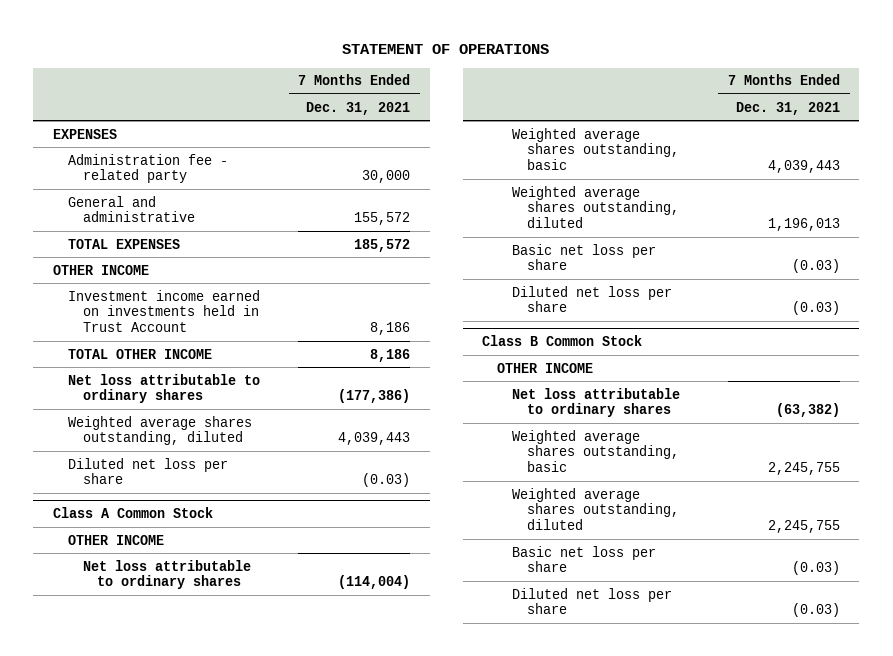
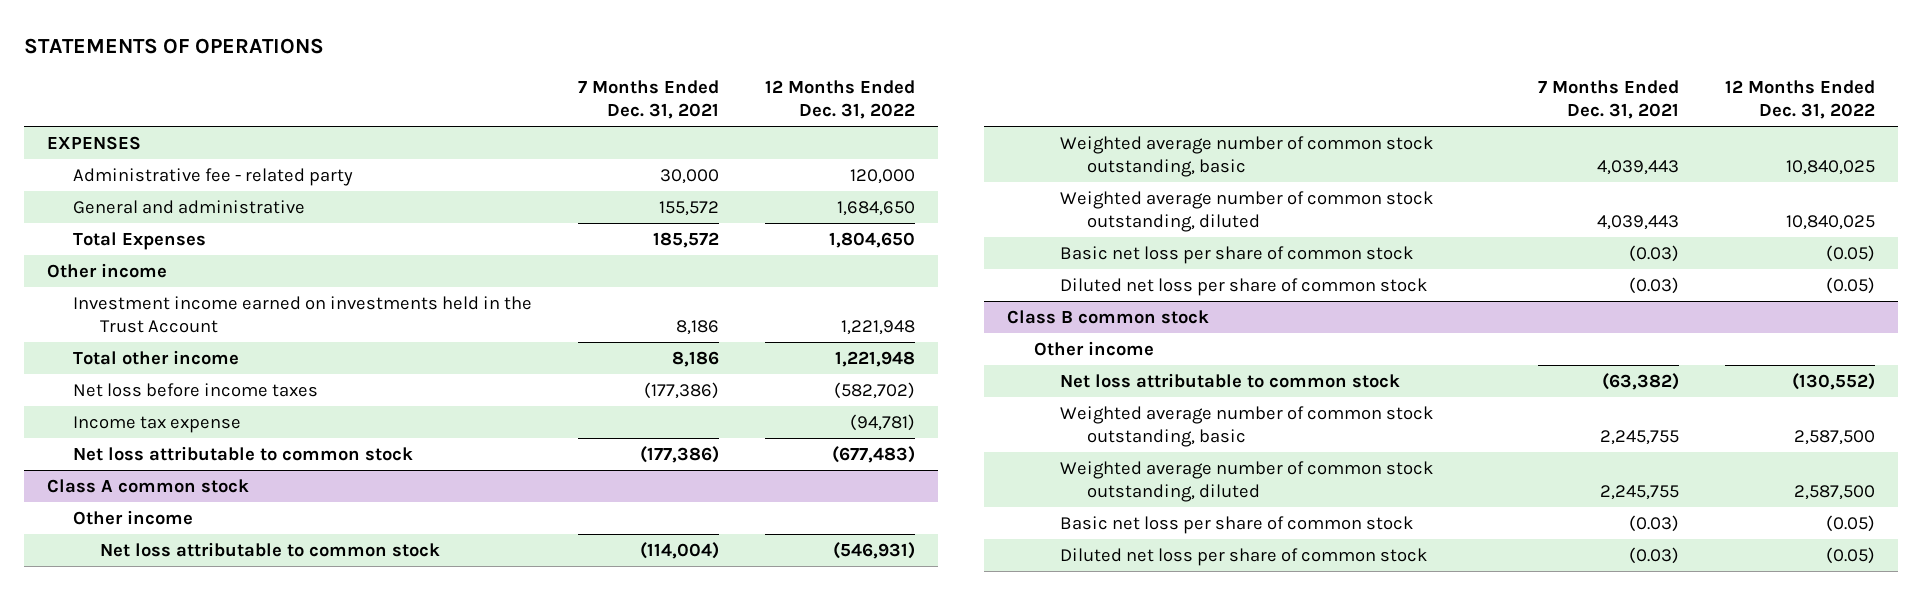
- STATEMENT OF OPERATIONS
+ STATEMENTS OF OPERATIONS
- | 7 Months Ended Dec. 31, 2021
+ | 7 Months Ended Dec. 31, 2021 | 12 Months Ended Dec. 31, 2022
- Administration fee - related party | 30,000
+ Administrative fee - related party | 30,000 | 120,000
- TOTAL EXPENSES | 185,572
- OTHER INCOME
- Investment income earned on investments held in Trust Account | 8,186
- TOTAL OTHER INCOME | 8,186
- Net loss attributable to ordinary shares | (177,386)
- Weighted average shares outstanding, diluted | 4,039,443
- Diluted net loss per share | (0.03)
- Class A Common Stock
- OTHER INCOME
- Net loss attributable to ordinary shares | (114,004)
- Weighted average shares outstanding, basic | 4,039,443
- Weighted average shares outstanding, diluted | 1,196,013
- Basic net loss per share | (0.03)
- Diluted net loss per share | (0.03)
- Class B Common Stock
- OTHER INCOME
- Net loss attributable to ordinary shares | (63,382)
- Weighted average shares outstanding, basic | 2,245,755
- Weighted average shares outstanding, diluted | 2,245,755
- Basic net loss per share | (0.03)
- Diluted net loss per share | (0.03)
+ Total Expenses | 185,572 | 1,804,650
+ Other income
+ Investment income earned on investments held in the Trust Account | 8,186 | 1,221,948
+ Total other income | 8,186 | 1,221,948
+ Net loss before income taxes | (177,386) | (582,702)
+ Income tax expense | | (94,781)
+ Net loss attributable to common stock | (177,386) | (677,483)
+ Class A common stock
+ Other income
+ Net loss attributable to common stock | (114,004) | (546,931)
+ Weighted average number of common stock outstanding, basic | 4,039,443 | 10,840,025
+ Weighted average number of common stock outstanding, diluted | 4,039,443 | 10,840,025
+ Basic net loss per share of common stock | (0.03) | (0.05)
+ Diluted net loss per share of common stock | (0.03) | (0.05)
+ Class B common stock
+ Other income
+ Net loss attributable to common stock | (63,382) | (130,552)
+ Weighted average number of common stock outstanding, basic | 2,245,755 | 2,587,500
+ Weighted average number of common stock outstanding, diluted | 2,245,755 | 2,587,500
+ Basic net loss per share of common stock | (0.03) | (0.05)
+ Diluted net loss per share of common stock | (0.03) | (0.05)

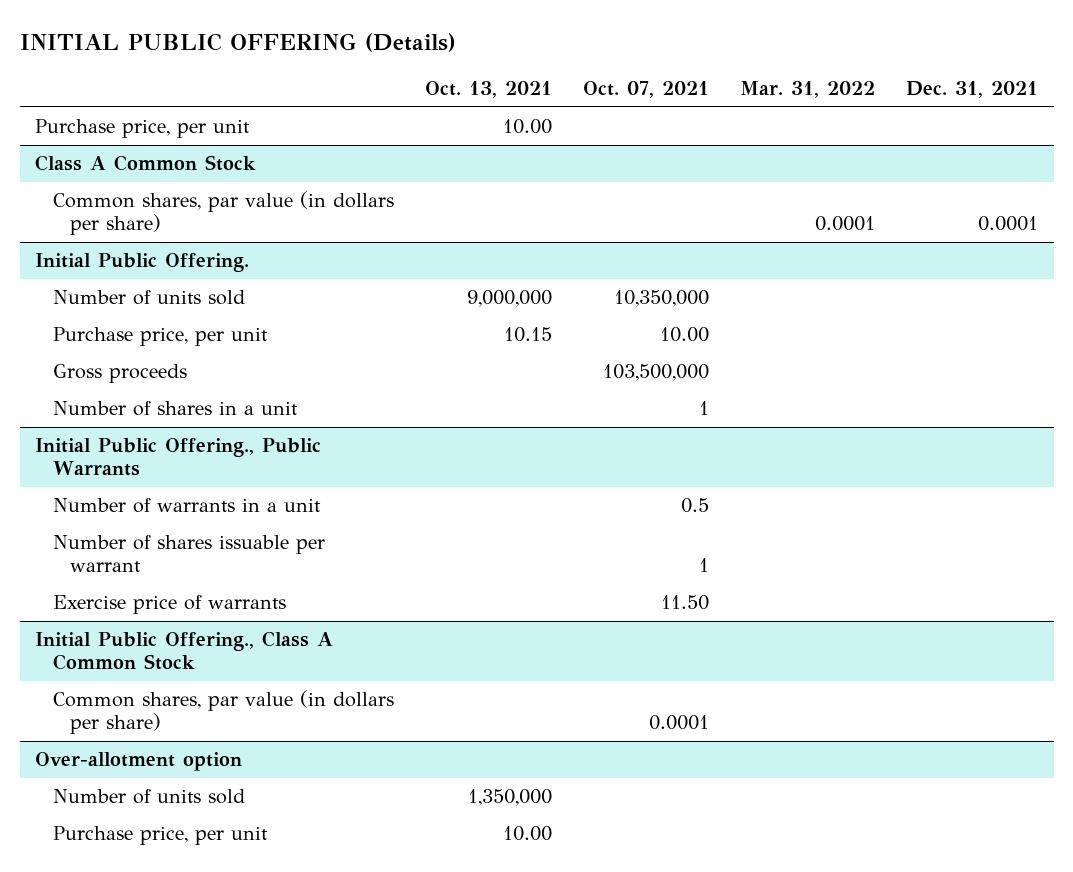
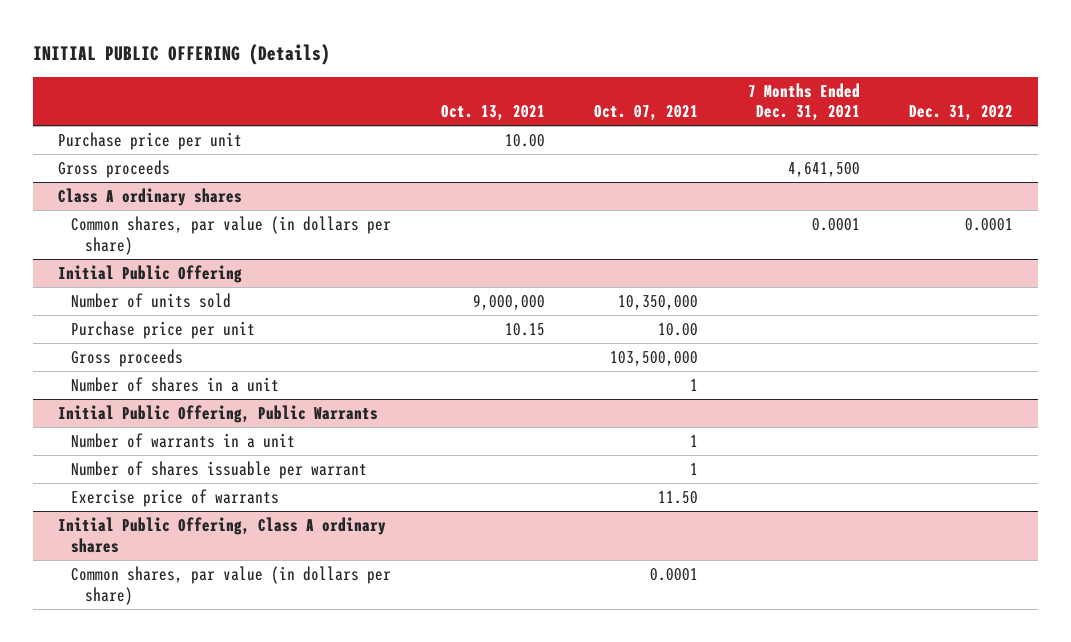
- | Oct. 13, 2021 | Oct. 07, 2021 | Mar. 31, 2022 | Dec. 31, 2021
+ | Oct. 13, 2021 | Oct. 07, 2021 | 7 Months Ended Dec. 31, 2021 | Dec. 31, 2022
- Purchase price, per unit | 10.00 | | |
- Class A Common Stock
+ Purchase price per unit | 10.00 | | |
+ Gross proceeds | | | 4,641,500 |
+ Class A ordinary shares
- Initial Public Offering.
+ Initial Public Offering
- Purchase price, per unit | 10.15 | 10.00 | |
+ Purchase price per unit | 10.15 | 10.00 | |
- Initial Public Offering., Public Warrants
- Number of warrants in a unit | | 0.5 | |
+ Initial Public Offering, Public Warrants
+ Number of warrants in a unit | | 1 | |
- Initial Public Offering., Class A Common Stock
+ Initial Public Offering, Class A ordinary shares
- Over-allotment option
- Number of units sold | 1,350,000 | | |
- Purchase price, per unit | 10.00 | | |

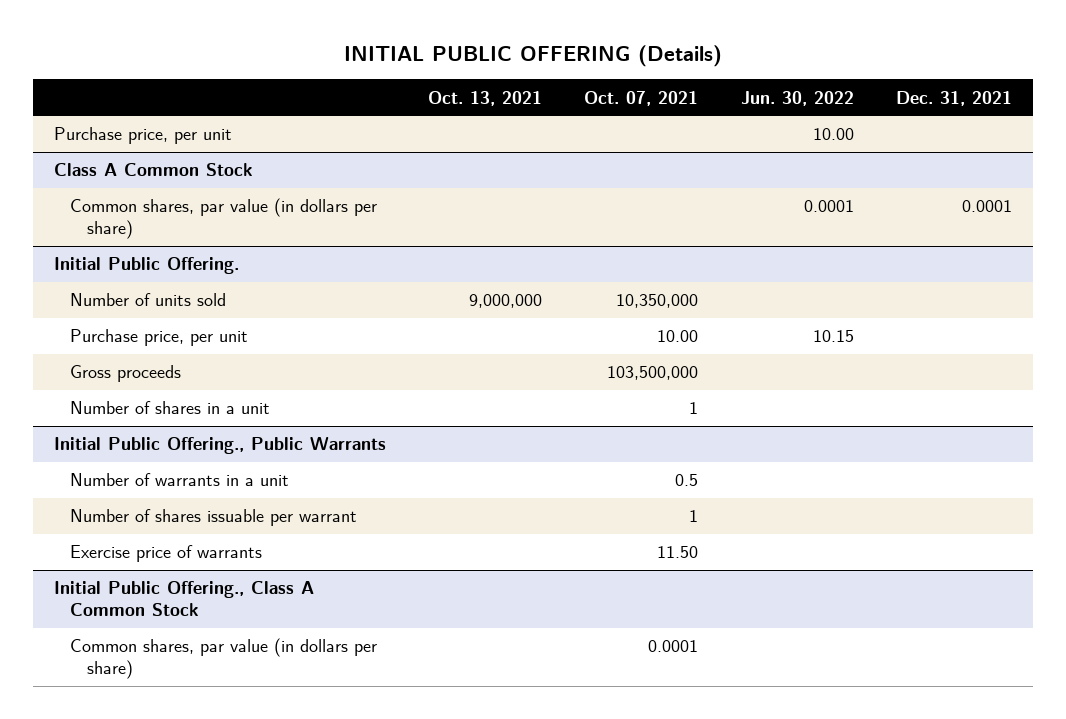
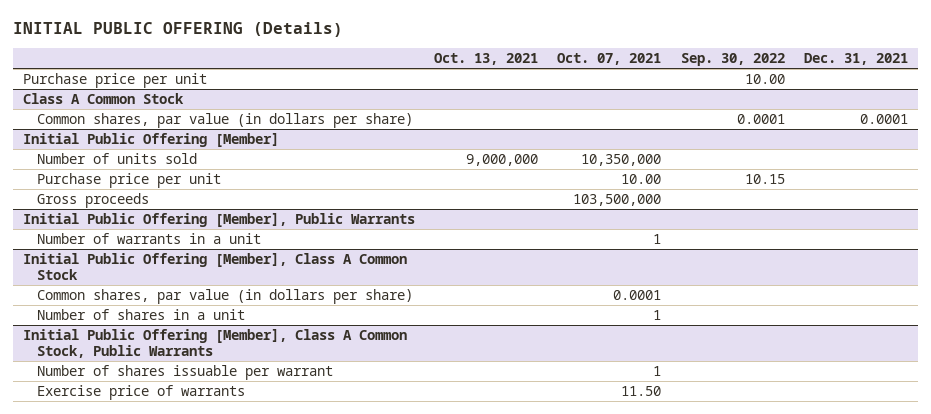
- | Oct. 13, 2021 | Oct. 07, 2021 | Jun. 30, 2022 | Dec. 31, 2021
+ | Oct. 13, 2021 | Oct. 07, 2021 | Sep. 30, 2022 | Dec. 31, 2021
- Purchase price, per unit | | | 10.00 |
+ Purchase price per unit | | | 10.00 |
- Initial Public Offering.
+ Initial Public Offering [Member]
- Purchase price, per unit | | 10.00 | 10.15 |
+ Purchase price per unit | | 10.00 | 10.15 |
+ Initial Public Offering [Member], Public Warrants
+ Number of warrants in a unit | | 1 | |
+ Initial Public Offering [Member], Class A Common Stock
+ Common shares, par value (in dollars per share) | | 0.0001 | |
- Initial Public Offering., Public Warrants
- Number of warrants in a unit | | 0.5 | |
+ Initial Public Offering [Member], Class A Common Stock, Public Warrants
- Initial Public Offering., Class A Common Stock
- Common shares, par value (in dollars per share) | | 0.0001 | |

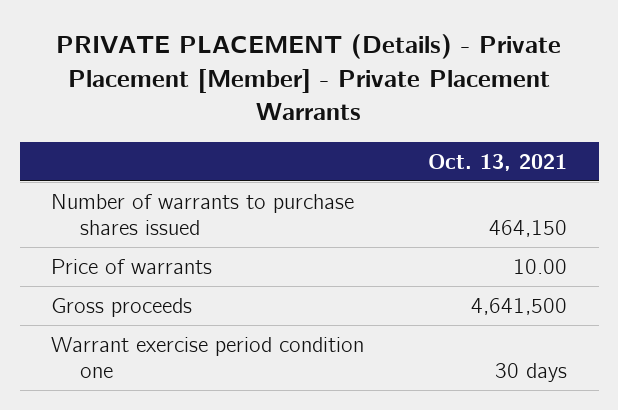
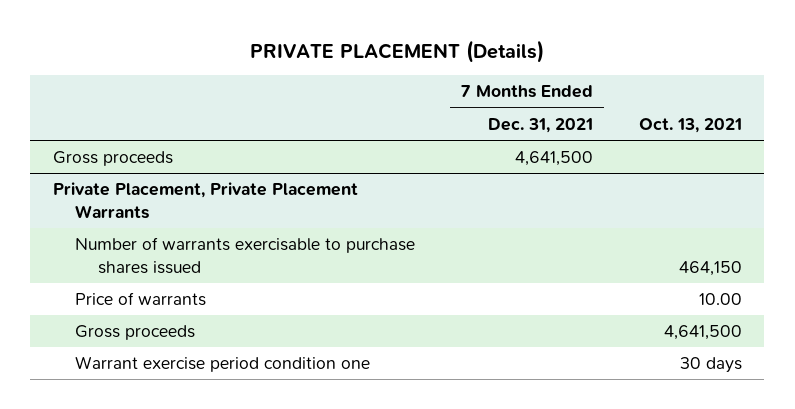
- PRIVATE PLACEMENT (Details) - Private Placement [Member] - Private Placement Warrants
+ PRIVATE PLACEMENT (Details)
- | Oct. 13, 2021
+ | 7 Months Ended Dec. 31, 2021 | Oct. 13, 2021
- Number of warrants to purchase shares issued | 464,150
+ Gross proceeds | 4,641,500 |
+ Private Placement, Private Placement Warrants
+ Number of warrants exercisable to purchase shares issued | | 464,150

